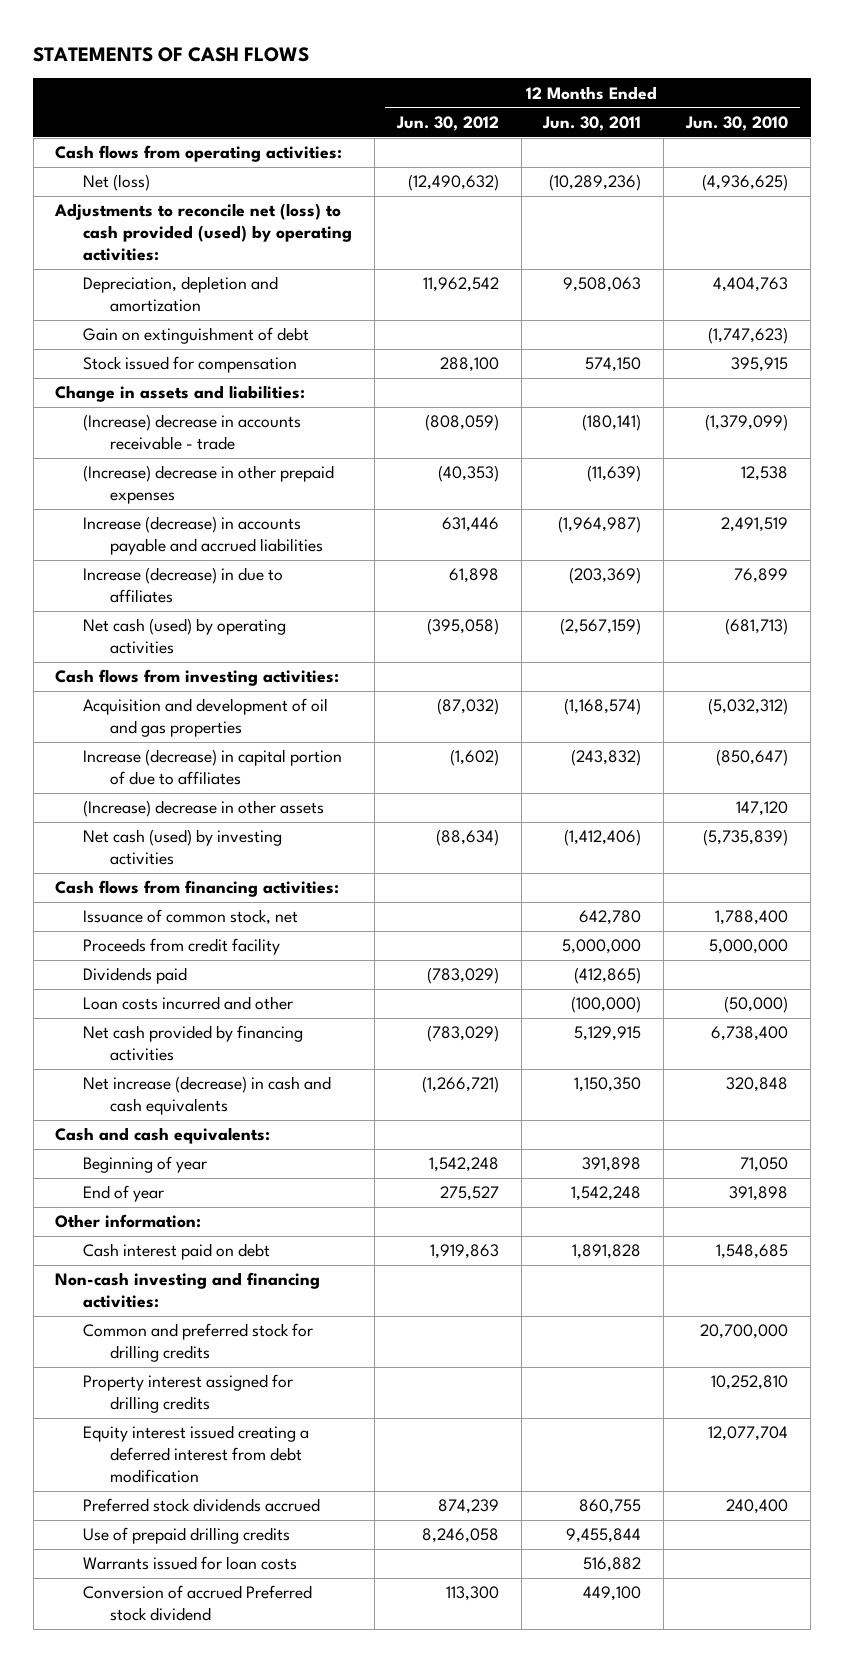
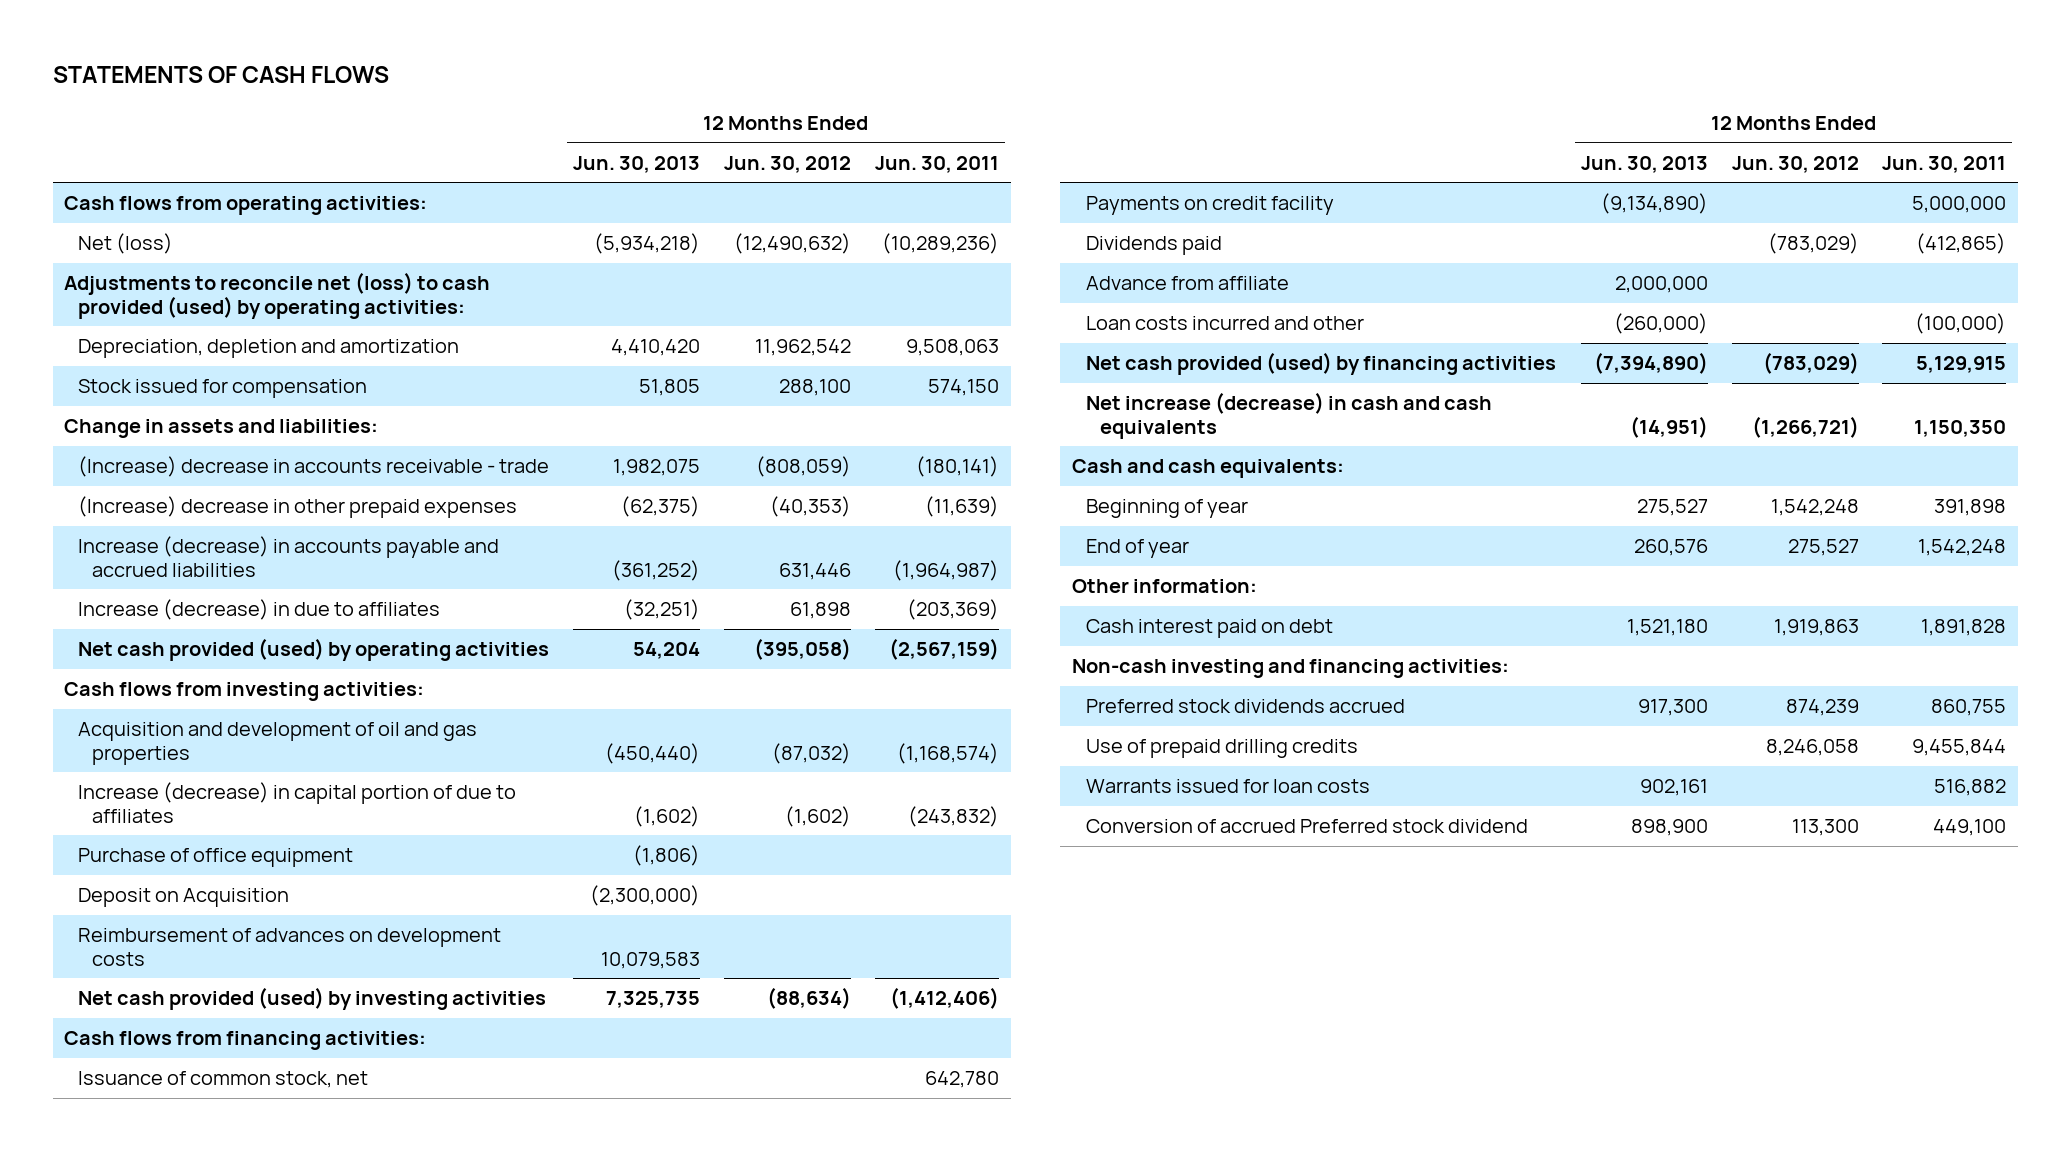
- | 12 Months Ended Jun. 30, 2012 | 12 Months Ended Jun. 30, 2011 | 12 Months Ended Jun. 30, 2010
+ | 12 Months Ended Jun. 30, 2013 | 12 Months Ended Jun. 30, 2012 | 12 Months Ended Jun. 30, 2011
- Gain on extinguishment of debt | | | (1,747,623)
- Net cash (used) by operating activities | (395,058) | (2,567,159) | (681,713)
+ Net cash provided (used) by operating activities | 54,204 | (395,058) | (2,567,159)
- (Increase) decrease in other assets | | | 147,120
- Net cash (used) by investing activities | (88,634) | (1,412,406) | (5,735,839)
+ Purchase of office equipment | (1,806) | |
+ Deposit on Acquisition | (2,300,000) | |
+ Reimbursement of advances on development costs | 10,079,583 | |
+ Net cash provided (used) by investing activities | 7,325,735 | (88,634) | (1,412,406)
- Proceeds from credit facility | | 5,000,000 | 5,000,000
+ Payments on credit facility | (9,134,890) | | 5,000,000
+ Advance from affiliate | 2,000,000 | |
- Net cash provided by financing activities | (783,029) | 5,129,915 | 6,738,400
+ Net cash provided (used) by financing activities | (7,394,890) | (783,029) | 5,129,915
- Common and preferred stock for drilling credits | | | 20,700,000
- Property interest assigned for drilling credits | | | 10,252,810
- Equity interest issued creating a deferred interest from debt modification | | | 12,077,704

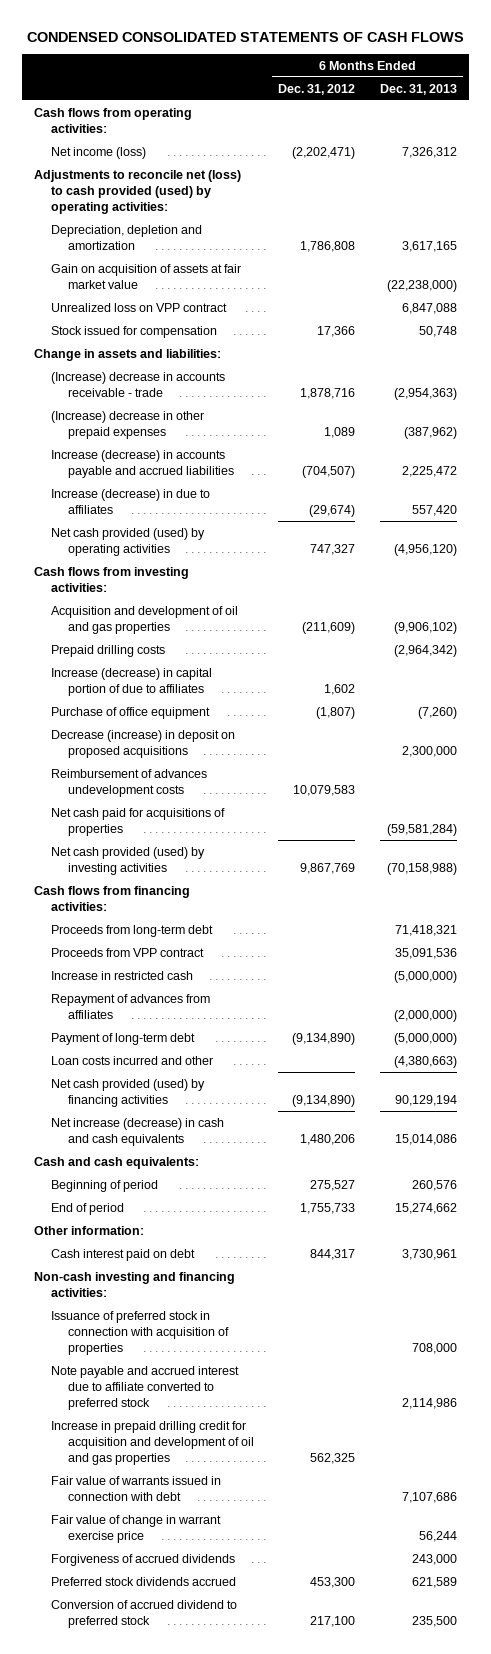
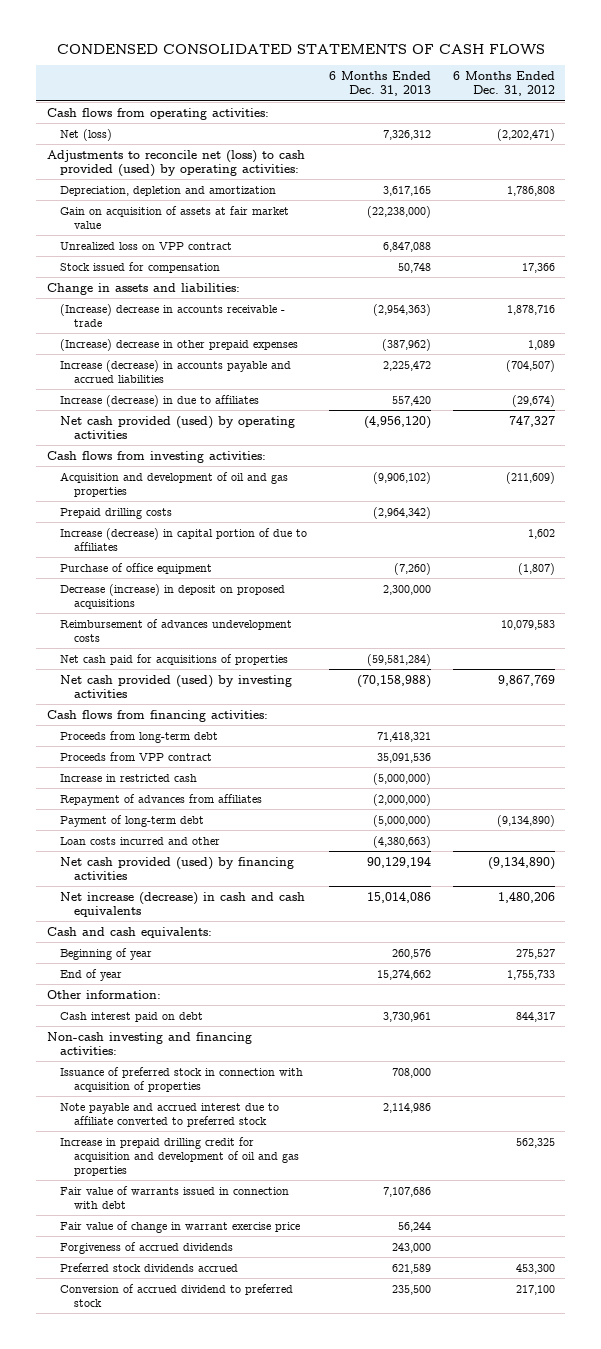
- | 6 Months Ended Dec. 31, 2012 | 6 Months Ended Dec. 31, 2013
+ | 6 Months Ended Dec. 31, 2013 | 6 Months Ended Dec. 31, 2012
- Net income (loss) | (2,202,471) | 7,326,312
+ Net (loss) | 7,326,312 | (2,202,471)
- Beginning of period | 275,527 | 260,576
- End of period | 1,755,733 | 15,274,662
+ Beginning of year | 260,576 | 275,527
+ End of year | 15,274,662 | 1,755,733

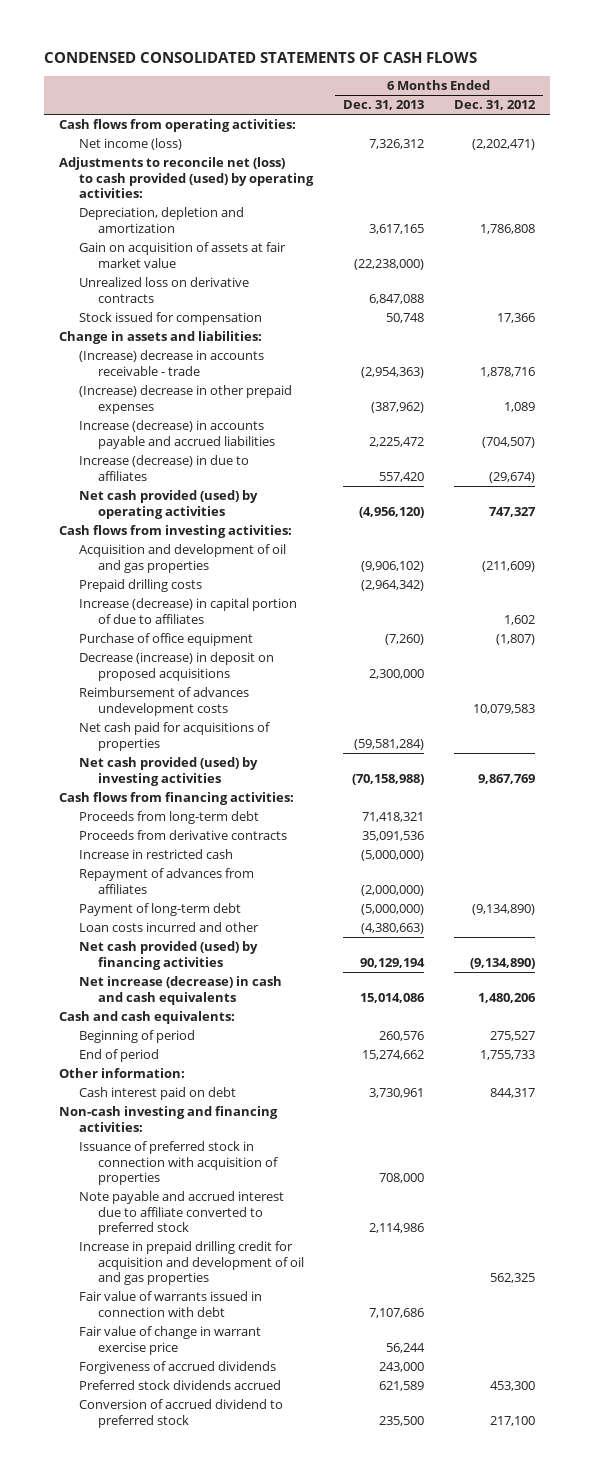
- Net (loss) | 7,326,312 | (2,202,471)
+ Net income (loss) | 7,326,312 | (2,202,471)
- Unrealized loss on VPP contract | 6,847,088 |
+ Unrealized loss on derivative contracts | 6,847,088 |
- Proceeds from VPP contract | 35,091,536 |
+ Proceeds from derivative contracts | 35,091,536 |
- Beginning of year | 260,576 | 275,527
- End of year | 15,274,662 | 1,755,733
+ Beginning of period | 260,576 | 275,527
+ End of period | 15,274,662 | 1,755,733

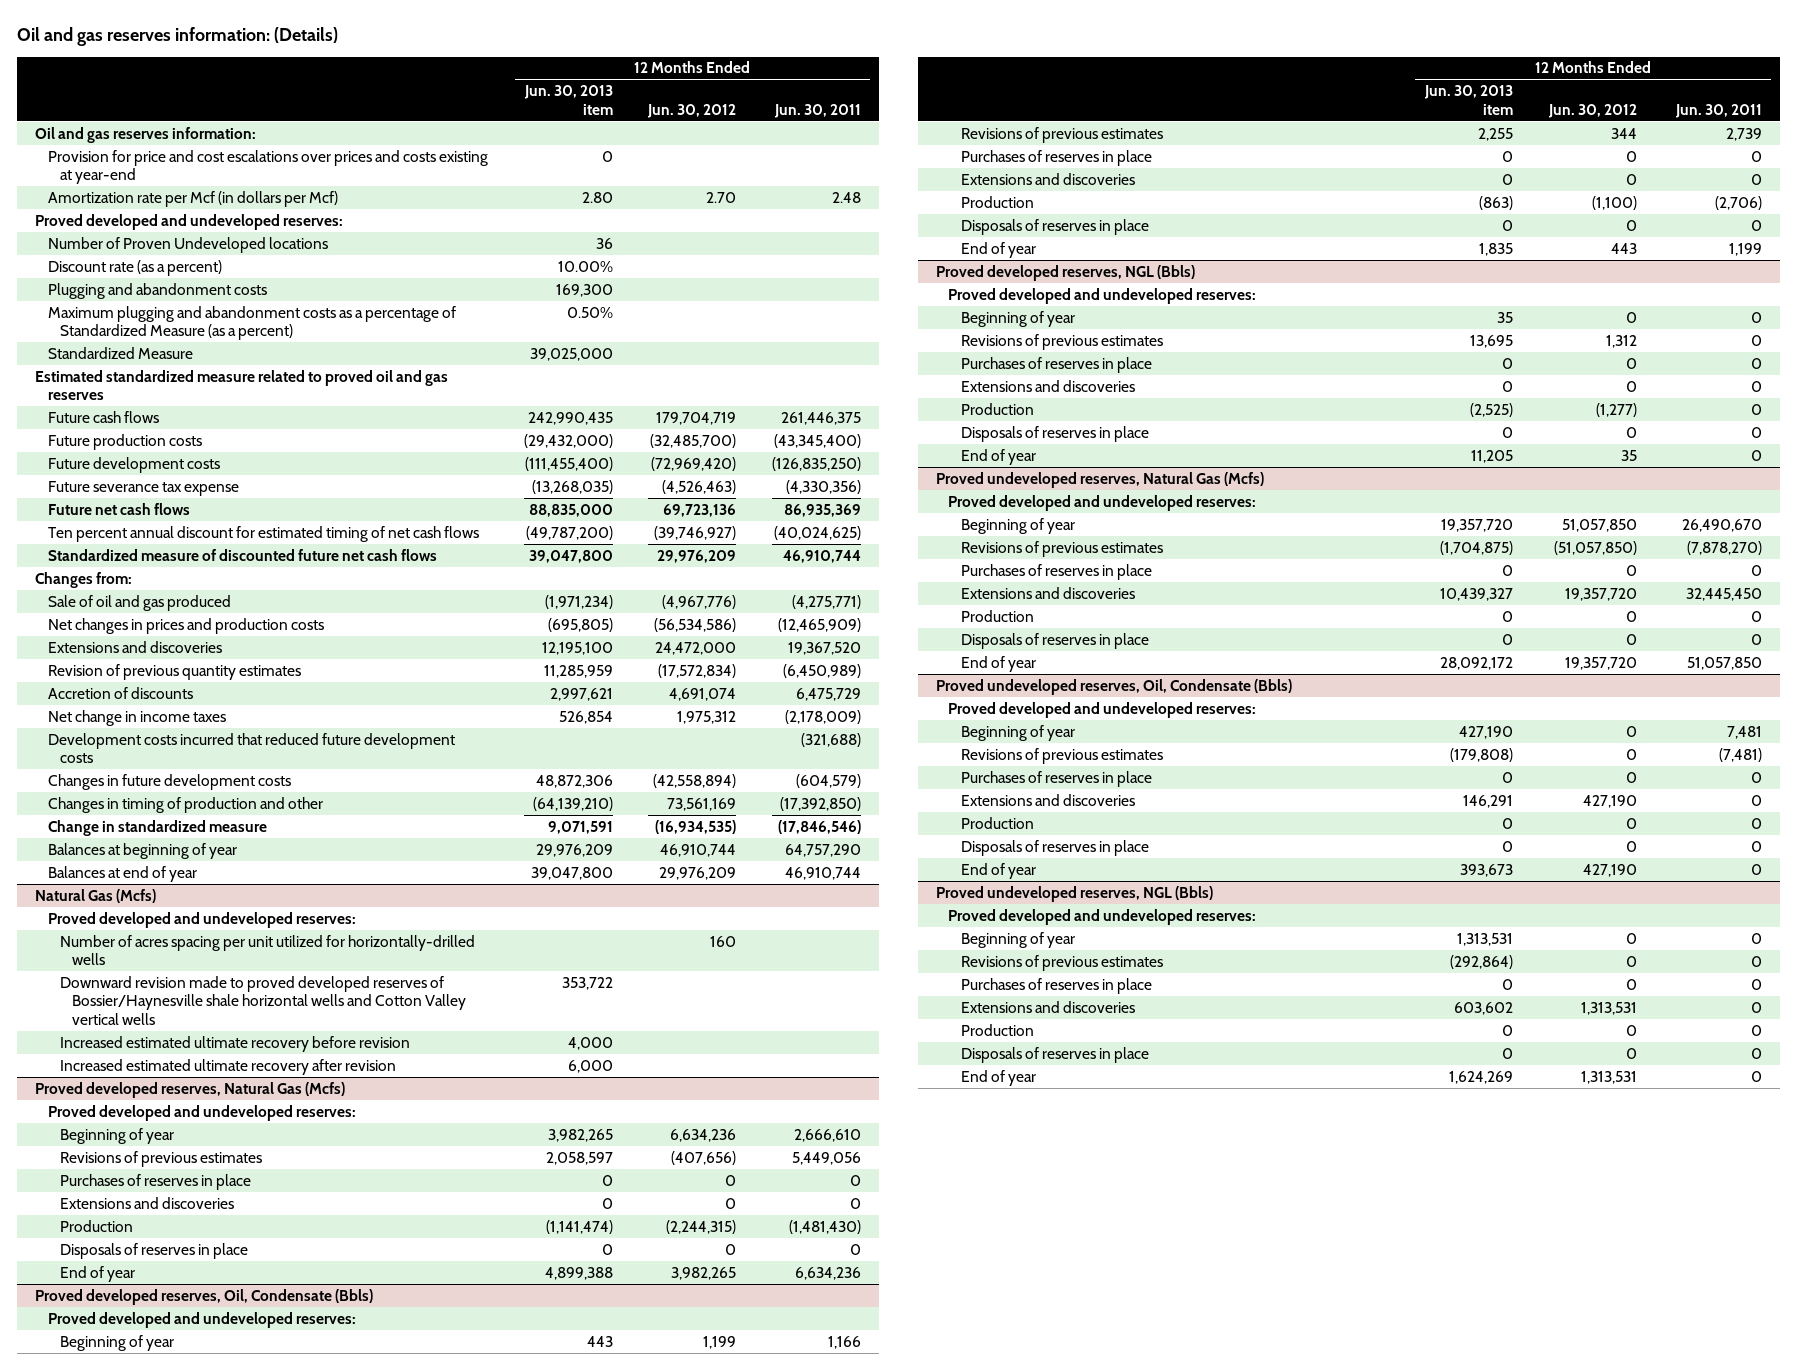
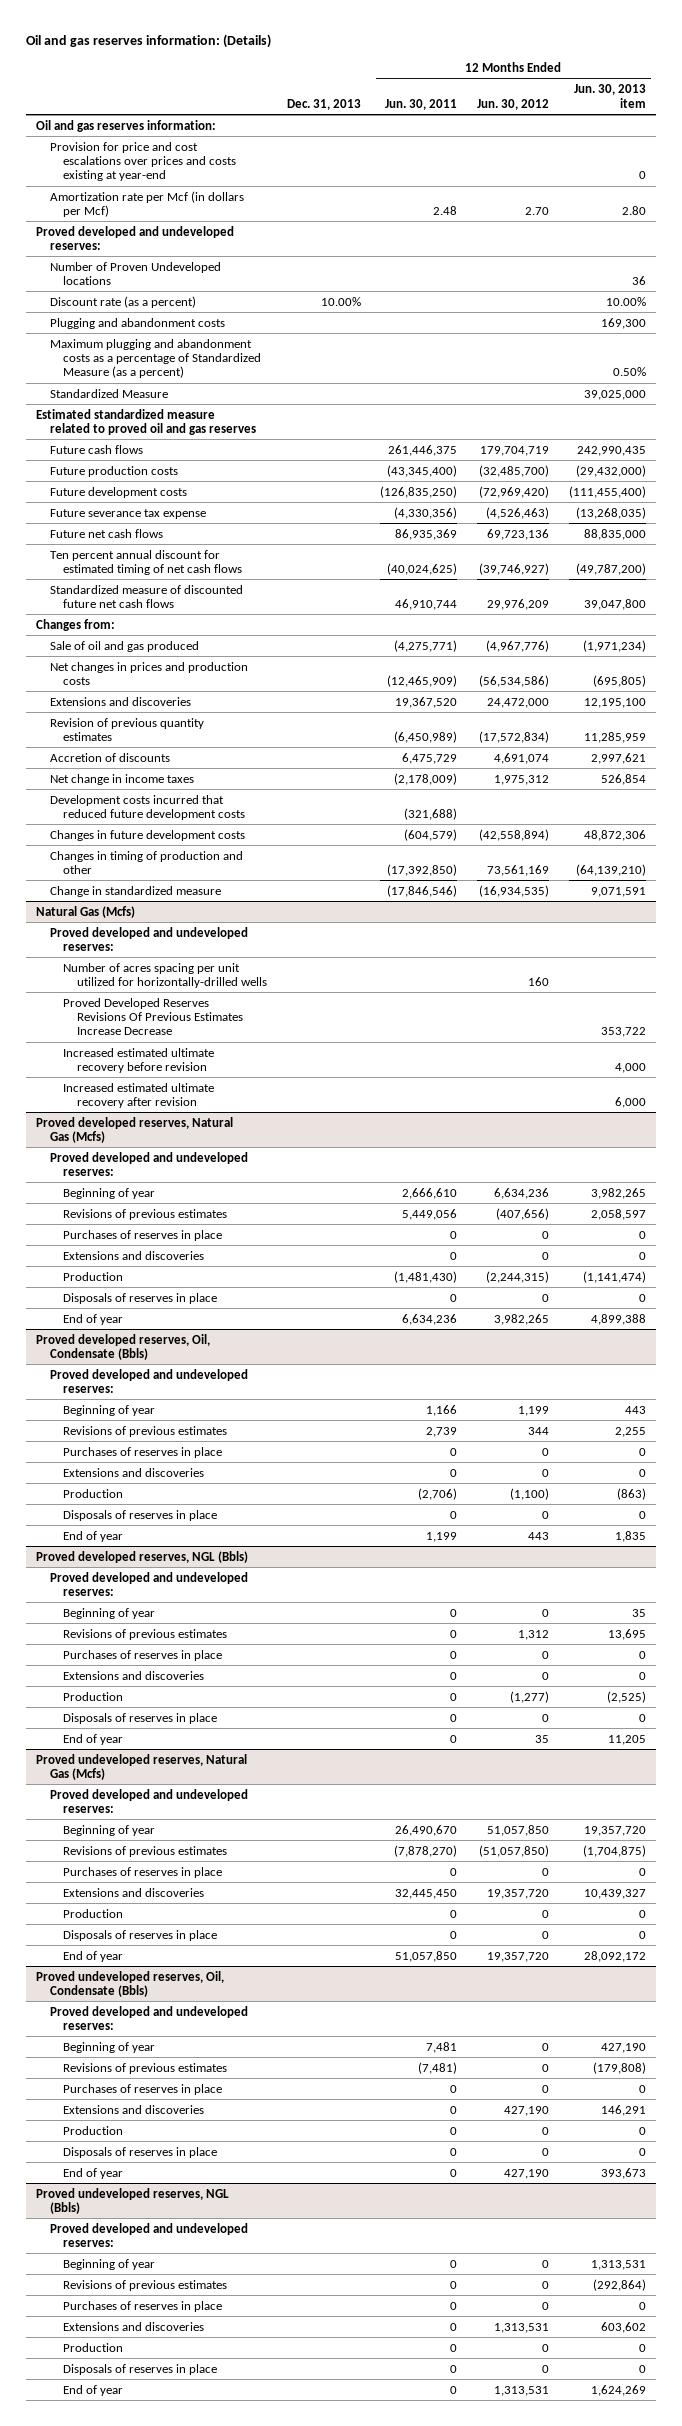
- | 12 Months Ended Jun. 30, 2013 item | 12 Months Ended Jun. 30, 2012 | 12 Months Ended Jun. 30, 2011
+ | Dec. 31, 2013 | 12 Months Ended Jun. 30, 2011 | 12 Months Ended Jun. 30, 2012 | 12 Months Ended Jun. 30, 2013 item
- Balances at beginning of year | 29,976,209 | 46,910,744 | 64,757,290
- Balances at end of year | 39,047,800 | 29,976,209 | 46,910,744
@ Natural Gas (Mcfs)
- Downward revision made to proved developed reserves of Bossier/Haynesville shale horizontal wells and Cotton Valley vertical wells | 353,722 | |
+ Proved Developed Reserves Revisions Of Previous Estimates Increase Decrease | | | | 353,722

